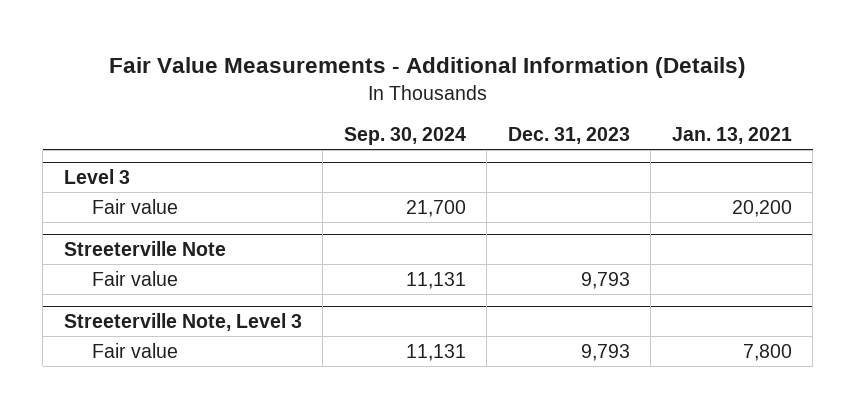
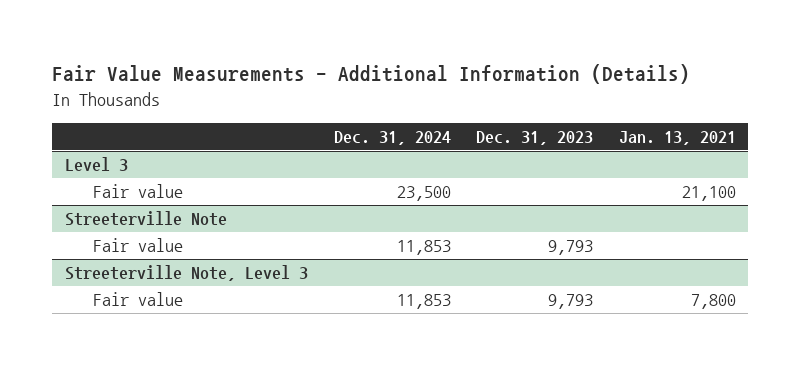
- | Sep. 30, 2024 | Dec. 31, 2023 | Jan. 13, 2021
+ | Dec. 31, 2024 | Dec. 31, 2023 | Jan. 13, 2021
@ Level 3
- Fair value | 21,700 | | 20,200
+ Fair value | 23,500 | | 21,100

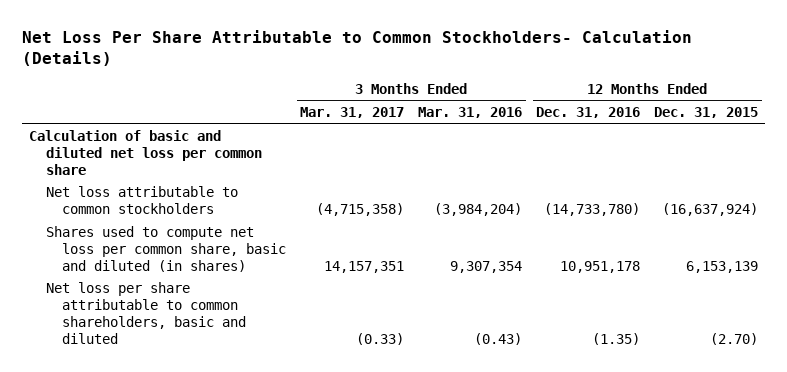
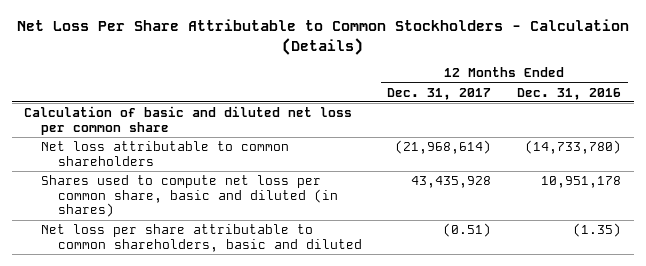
- Net Loss Per Share Attributable to Common Stockholders- Calculation (Details)
+ Net Loss Per Share Attributable to Common Stockholders - Calculation (Details)
- | 3 Months Ended Mar. 31, 2017 | 3 Months Ended Mar. 31, 2016 | 12 Months Ended Dec. 31, 2016 | 12 Months Ended Dec. 31, 2015
+ | 12 Months Ended Dec. 31, 2017 | 12 Months Ended Dec. 31, 2016
- Net loss attributable to common stockholders | (4,715,358) | (3,984,204) | (14,733,780) | (16,637,924)
+ Net loss attributable to common shareholders | (21,968,614) | (14,733,780)

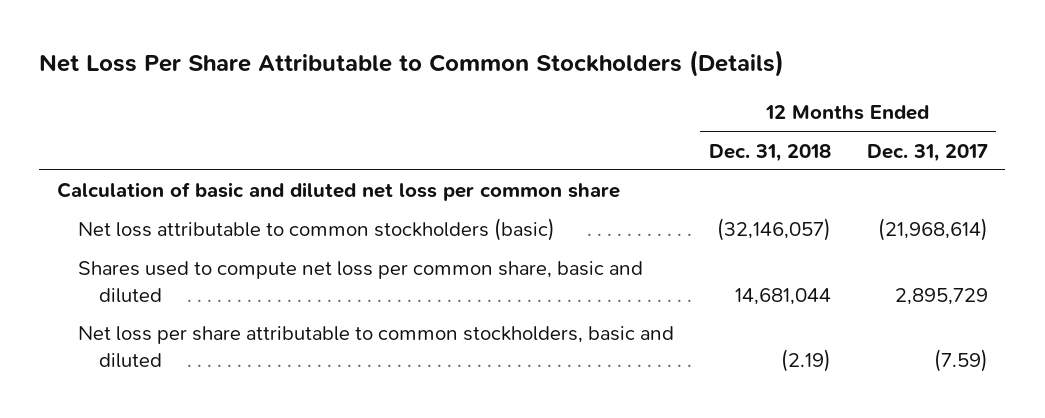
- Net Loss Per Share Attributable to Common Stockholders - Calculation (Details)
+ Net Loss Per Share Attributable to Common Stockholders (Details)
- | 12 Months Ended Dec. 31, 2017 | 12 Months Ended Dec. 31, 2016
+ | 12 Months Ended Dec. 31, 2018 | 12 Months Ended Dec. 31, 2017
- Net loss attributable to common shareholders | (21,968,614) | (14,733,780)
- Shares used to compute net loss per common share, basic and diluted (in shares) | 43,435,928 | 10,951,178
- Net loss per share attributable to common shareholders, basic and diluted | (0.51) | (1.35)
+ Net loss attributable to common stockholders (basic) | (32,146,057) | (21,968,614)
+ Shares used to compute net loss per common share, basic and diluted | 14,681,044 | 2,895,729
+ Net loss per share attributable to common stockholders, basic and diluted | (2.19) | (7.59)

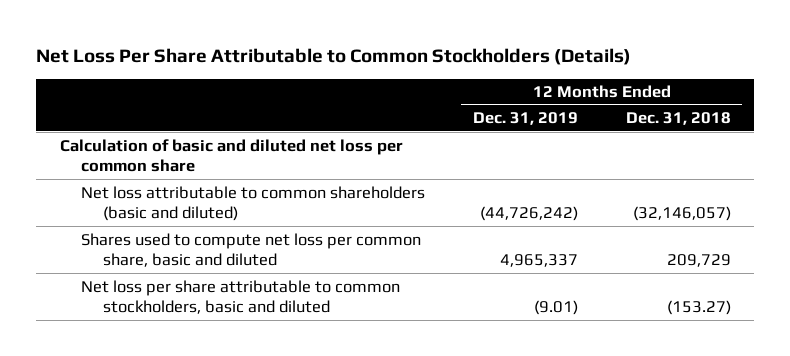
- | 12 Months Ended Dec. 31, 2018 | 12 Months Ended Dec. 31, 2017
+ | 12 Months Ended Dec. 31, 2019 | 12 Months Ended Dec. 31, 2018
- Net loss attributable to common stockholders (basic) | (32,146,057) | (21,968,614)
- Shares used to compute net loss per common share, basic and diluted | 14,681,044 | 2,895,729
- Net loss per share attributable to common stockholders, basic and diluted | (2.19) | (7.59)
+ Net loss attributable to common shareholders (basic and diluted) | (44,726,242) | (32,146,057)
+ Shares used to compute net loss per common share, basic and diluted | 4,965,337 | 209,729
+ Net loss per share attributable to common stockholders, basic and diluted | (9.01) | (153.27)

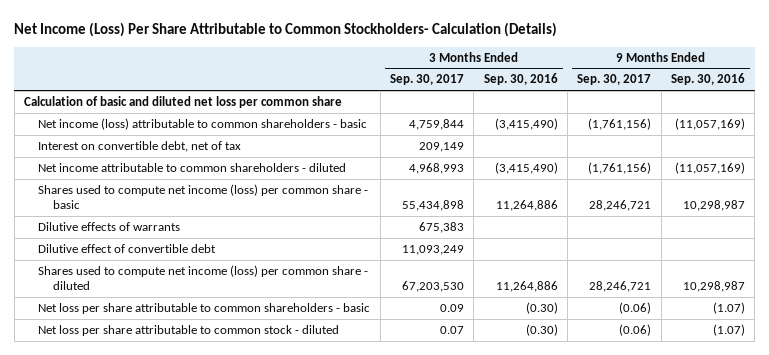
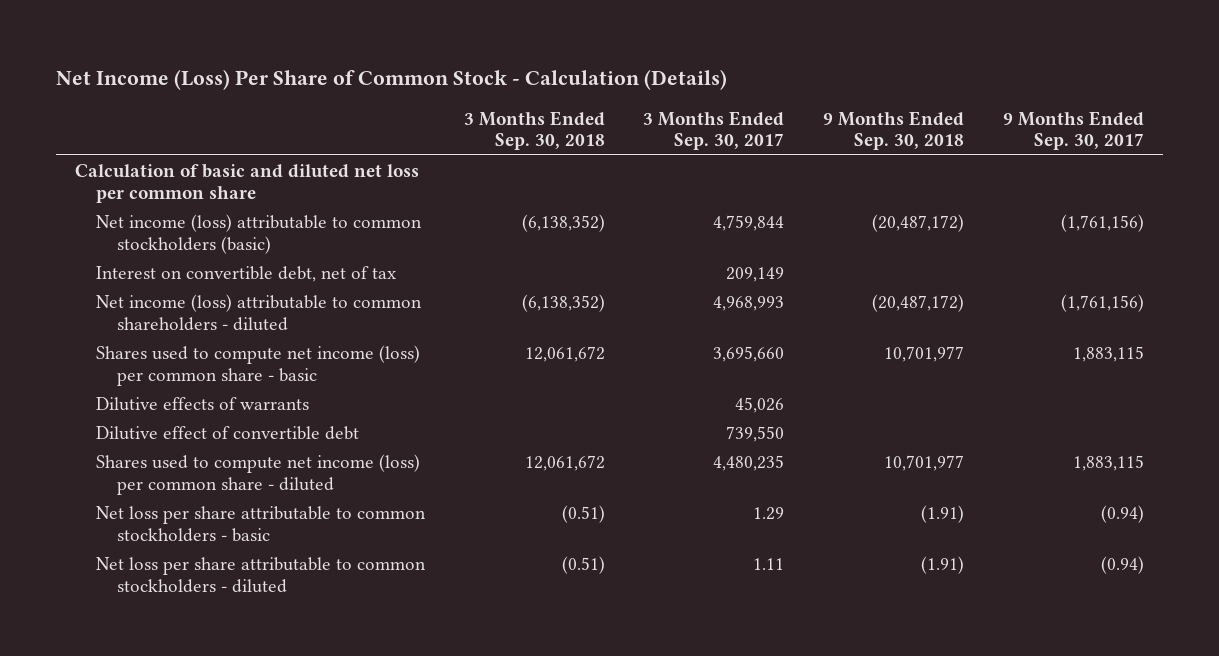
- Net Income (Loss) Per Share Attributable to Common Stockholders- Calculation (Details)
+ Net Income (Loss) Per Share of Common Stock - Calculation (Details)
- | 3 Months Ended Sep. 30, 2017 | 3 Months Ended Sep. 30, 2016 | 9 Months Ended Sep. 30, 2017 | 9 Months Ended Sep. 30, 2016
+ | 3 Months Ended Sep. 30, 2018 | 3 Months Ended Sep. 30, 2017 | 9 Months Ended Sep. 30, 2018 | 9 Months Ended Sep. 30, 2017
- Net income (loss) attributable to common shareholders - basic | 4,759,844 | (3,415,490) | (1,761,156) | (11,057,169)
+ Net income (loss) attributable to common stockholders (basic) | (6,138,352) | 4,759,844 | (20,487,172) | (1,761,156)
- Net income attributable to common shareholders - diluted | 4,968,993 | (3,415,490) | (1,761,156) | (11,057,169)
- Shares used to compute net income (loss) per common share - basic | 55,434,898 | 11,264,886 | 28,246,721 | 10,298,987
- Dilutive effects of warrants | 675,383 | | |
- Dilutive effect of convertible debt | 11,093,249 | | |
- Shares used to compute net income (loss) per common share - diluted | 67,203,530 | 11,264,886 | 28,246,721 | 10,298,987
- Net loss per share attributable to common shareholders - basic | 0.09 | (0.30) | (0.06) | (1.07)
- Net loss per share attributable to common stock - diluted | 0.07 | (0.30) | (0.06) | (1.07)
+ Net income (loss) attributable to common shareholders - diluted | (6,138,352) | 4,968,993 | (20,487,172) | (1,761,156)
+ Shares used to compute net income (loss) per common share - basic | 12,061,672 | 3,695,660 | 10,701,977 | 1,883,115
+ Dilutive effects of warrants | | 45,026 | |
+ Dilutive effect of convertible debt | | 739,550 | |
+ Shares used to compute net income (loss) per common share - diluted | 12,061,672 | 4,480,235 | 10,701,977 | 1,883,115
+ Net loss per share attributable to common stockholders - basic | (0.51) | 1.29 | (1.91) | (0.94)
+ Net loss per share attributable to common stockholders - diluted | (0.51) | 1.11 | (1.91) | (0.94)

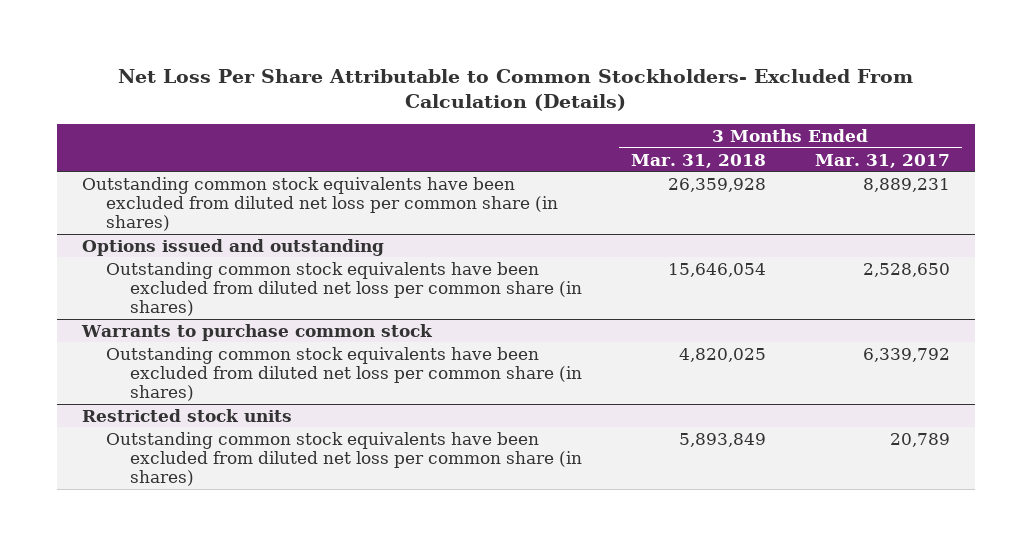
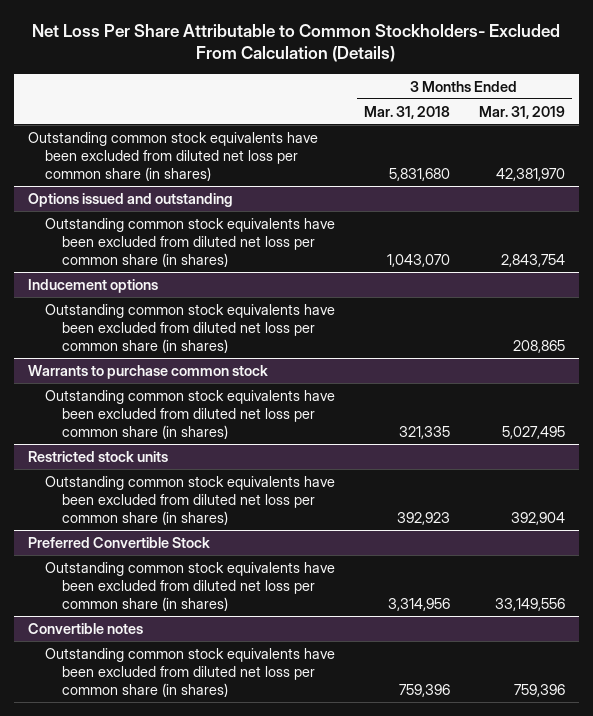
- | 3 Months Ended Mar. 31, 2018 | 3 Months Ended Mar. 31, 2017
+ | 3 Months Ended Mar. 31, 2018 | 3 Months Ended Mar. 31, 2019
- Outstanding common stock equivalents have been excluded from diluted net loss per common share (in shares) | 26,359,928 | 8,889,231
+ Outstanding common stock equivalents have been excluded from diluted net loss per common share (in shares) | 5,831,680 | 42,381,970
@ Options issued and outstanding
- Outstanding common stock equivalents have been excluded from diluted net loss per common share (in shares) | 15,646,054 | 2,528,650
+ Outstanding common stock equivalents have been excluded from diluted net loss per common share (in shares) | 1,043,070 | 2,843,754
+ Inducement options
+ Outstanding common stock equivalents have been excluded from diluted net loss per common share (in shares) | | 208,865
@ Warrants to purchase common stock
- Outstanding common stock equivalents have been excluded from diluted net loss per common share (in shares) | 4,820,025 | 6,339,792
+ Outstanding common stock equivalents have been excluded from diluted net loss per common share (in shares) | 321,335 | 5,027,495
@ Restricted stock units
- Outstanding common stock equivalents have been excluded from diluted net loss per common share (in shares) | 5,893,849 | 20,789
+ Outstanding common stock equivalents have been excluded from diluted net loss per common share (in shares) | 392,923 | 392,904
+ Preferred Convertible Stock
+ Outstanding common stock equivalents have been excluded from diluted net loss per common share (in shares) | 3,314,956 | 33,149,556
+ Convertible notes
+ Outstanding common stock equivalents have been excluded from diluted net loss per common share (in shares) | 759,396 | 759,396

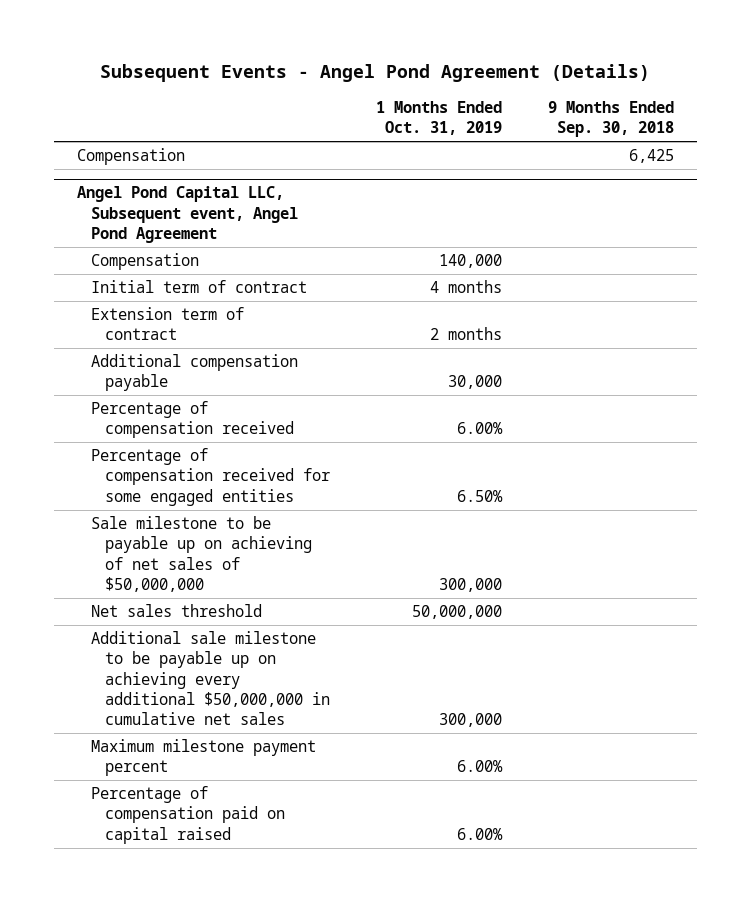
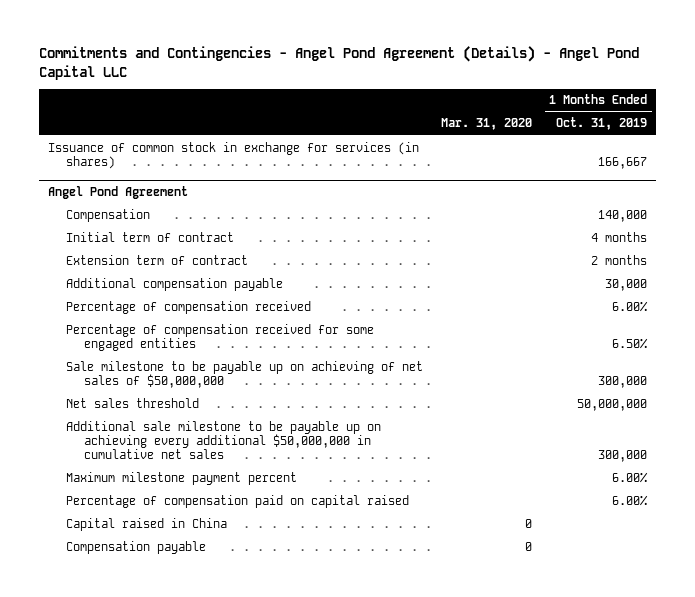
- Subsequent Events - Angel Pond Agreement (Details)
+ Commitments and Contingencies - Angel Pond Agreement (Details) - Angel Pond Capital LLC
- | 1 Months Ended Oct. 31, 2019 | 9 Months Ended Sep. 30, 2018
+ | Mar. 31, 2020 | 1 Months Ended Oct. 31, 2019
- Compensation | | 6,425
- Angel Pond Capital LLC, Subsequent event, Angel Pond Agreement
+ Issuance of common stock in exchange for services (in shares) | | 166,667
+ Angel Pond Agreement
+ Capital raised in China | 0 |
+ Compensation payable | 0 |

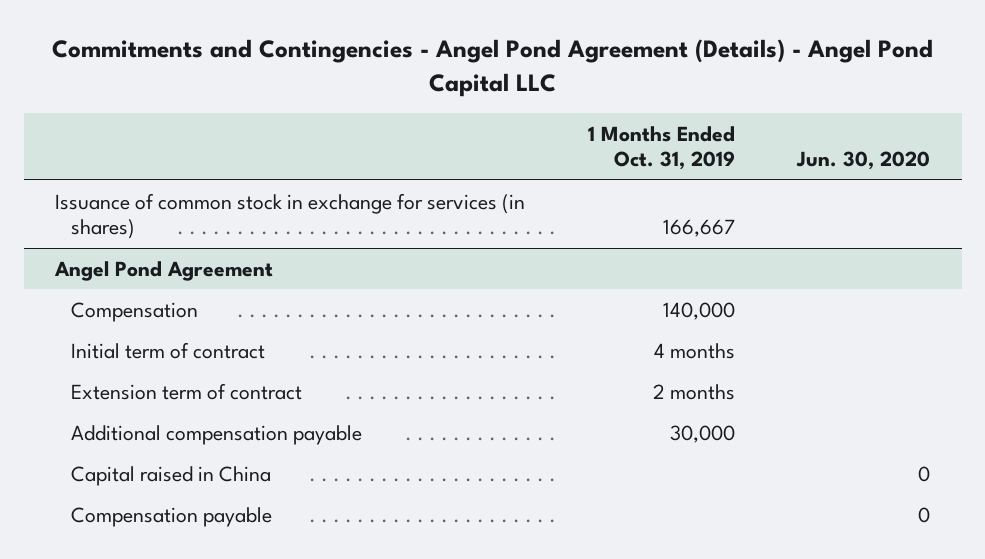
- | Mar. 31, 2020 | 1 Months Ended Oct. 31, 2019
+ | 1 Months Ended Oct. 31, 2019 | Jun. 30, 2020
@ Angel Pond Agreement
- Percentage of compensation received | | 6.00%
- Percentage of compensation received for some engaged entities | | 6.50%
- Sale milestone to be payable up on achieving of net sales of $50,000,000 | | 300,000
- Net sales threshold | | 50,000,000
- Additional sale milestone to be payable up on achieving every additional $50,000,000 in cumulative net sales | | 300,000
- Maximum milestone payment percent | | 6.00%
- Percentage of compensation paid on capital raised | | 6.00%

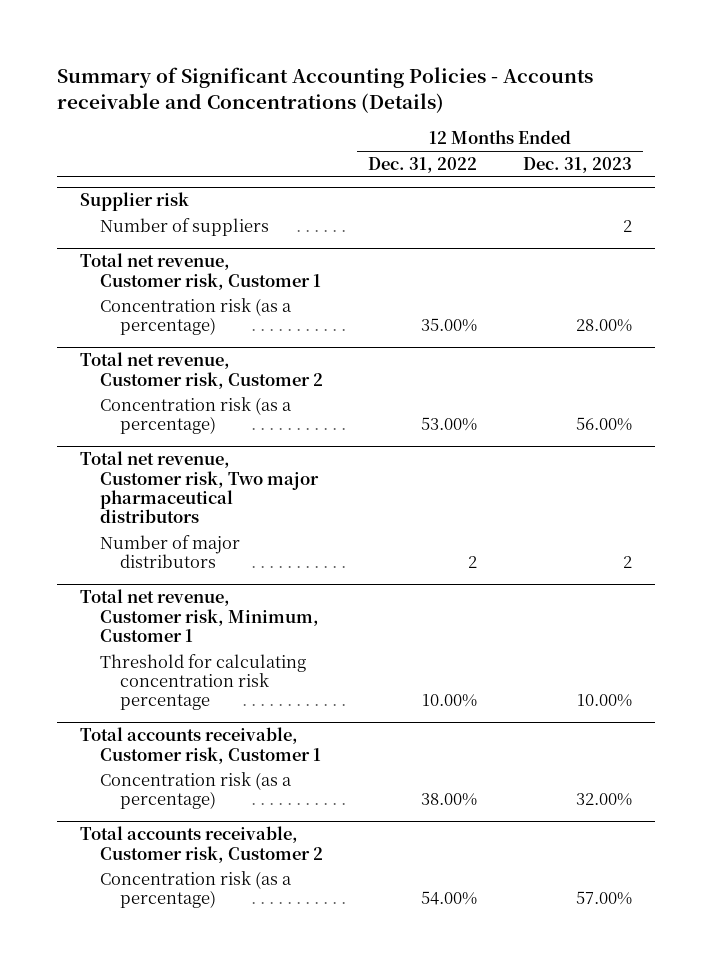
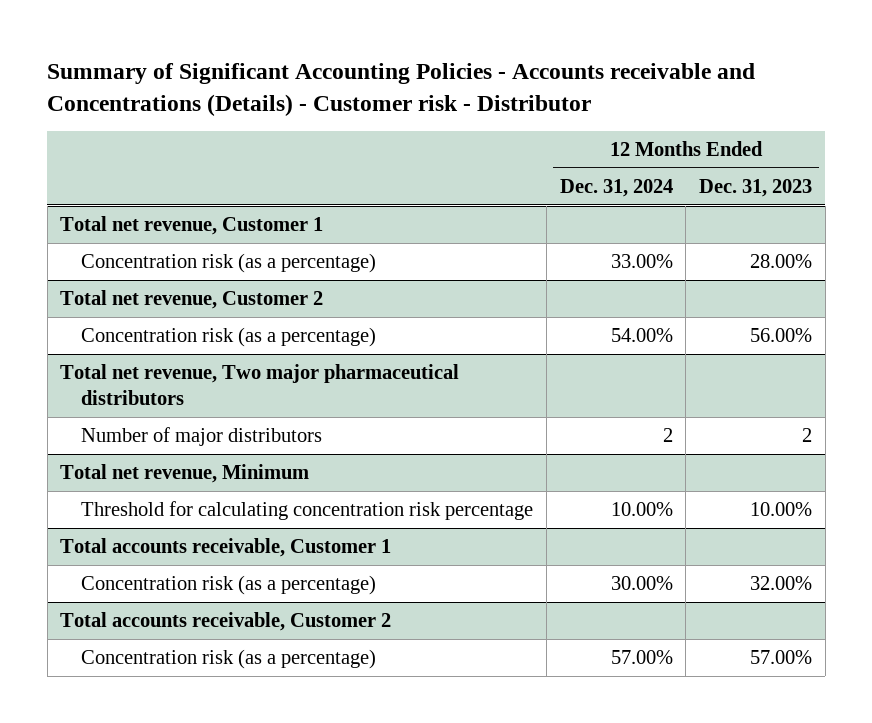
- Summary of Significant Accounting Policies - Accounts receivable and Concentrations (Details)
+ Summary of Significant Accounting Policies - Accounts receivable and Concentrations (Details) - Customer risk - Distributor
- | 12 Months Ended Dec. 31, 2022 | 12 Months Ended Dec. 31, 2023
+ | 12 Months Ended Dec. 31, 2024 | 12 Months Ended Dec. 31, 2023
- Supplier risk
- Number of suppliers | | 2
- Total net revenue, Customer risk, Customer 1
+ Total net revenue, Customer 1
- Total net revenue, Customer risk, Customer 2
+ Total net revenue, Customer 2
- Total net revenue, Customer risk, Two major pharmaceutical distributors
+ Total net revenue, Two major pharmaceutical distributors
- Total net revenue, Customer risk, Minimum, Customer 1
+ Total net revenue, Minimum
- Total accounts receivable, Customer risk, Customer 1
+ Total accounts receivable, Customer 1
- Total accounts receivable, Customer risk, Customer 2
+ Total accounts receivable, Customer 2

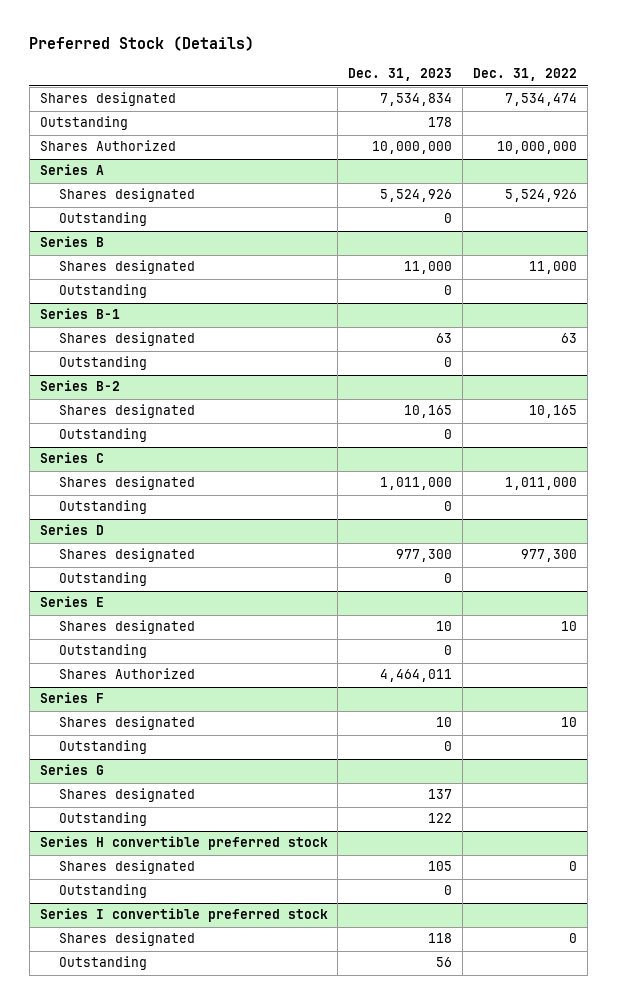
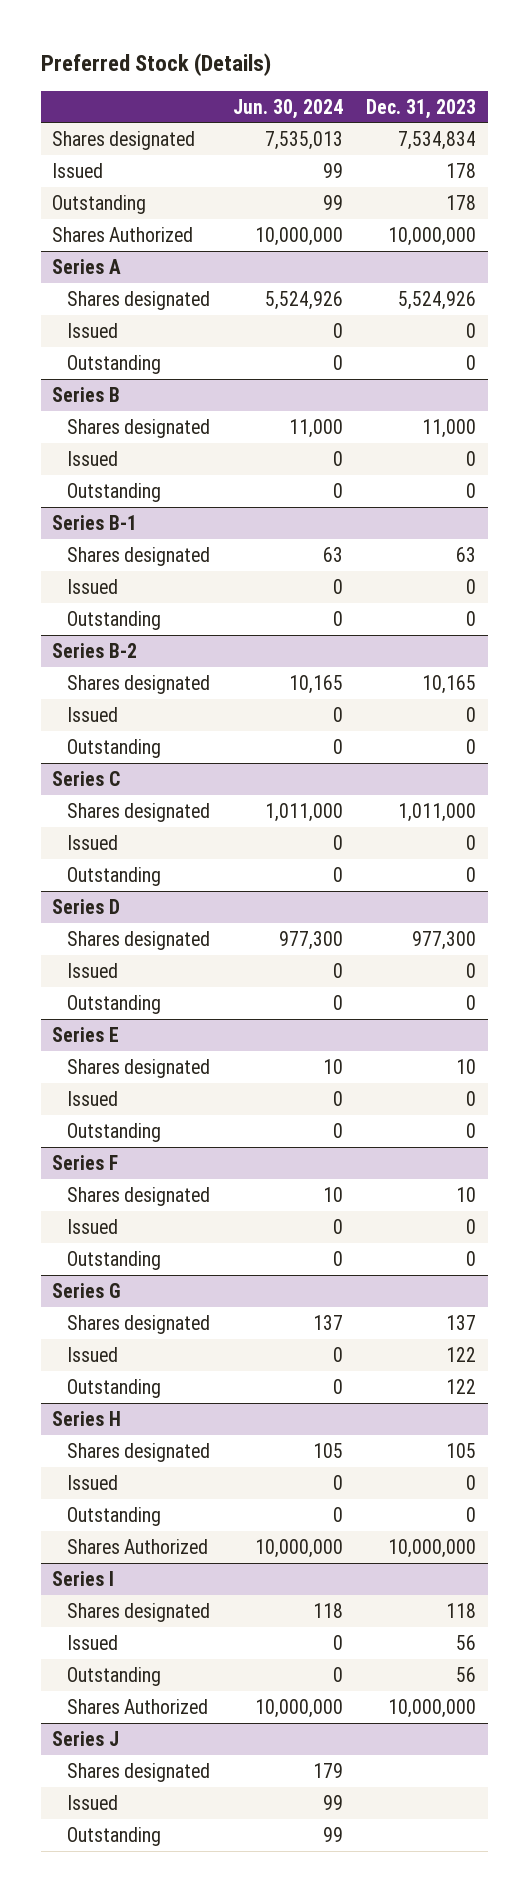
- | Dec. 31, 2023 | Dec. 31, 2022
+ | Jun. 30, 2024 | Dec. 31, 2023
+ Issued | 99 | 178
@ Series A
+ Issued | 0 | 0
@ Series B
+ Issued | 0 | 0
@ Series B-1
+ Issued | 0 | 0
@ Series B-2
+ Issued | 0 | 0
@ Series C
+ Issued | 0 | 0
@ Series D
+ Issued | 0 | 0
@ Series E
+ Issued | 0 | 0
- Shares Authorized | 4,464,011 |
@ Series F
+ Issued | 0 | 0
@ Series G
+ Issued | 0 | 122
- Series H convertible preferred stock
+ Series H
+ Issued | 0 | 0
- Series I convertible preferred stock
+ Shares Authorized | 10,000,000 | 10,000,000
+ Series I
+ Issued | 0 | 56
+ Shares Authorized | 10,000,000 | 10,000,000
+ Series J
+ Shares designated | 179 |
+ Issued | 99 |
+ Outstanding | 99 |

